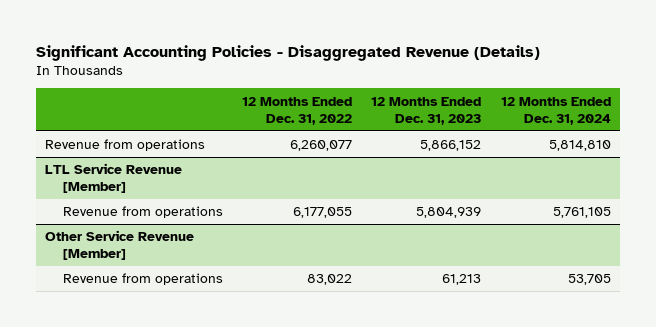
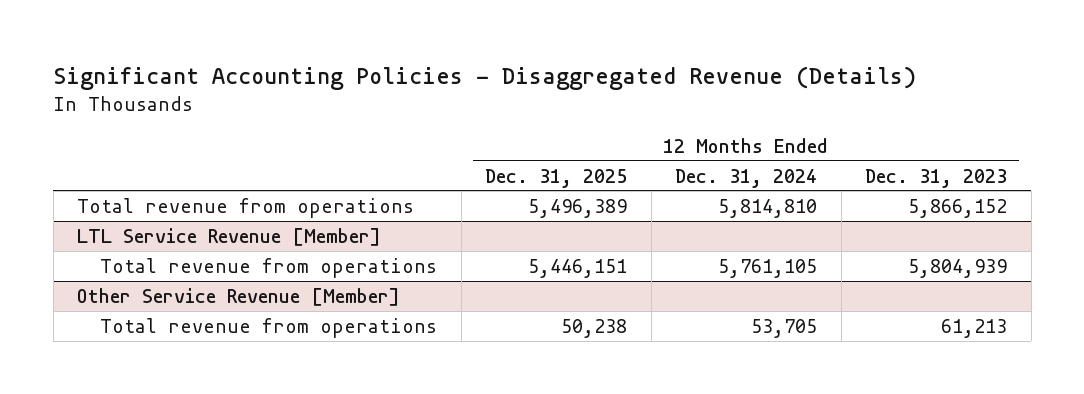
- | 12 Months Ended Dec. 31, 2022 | 12 Months Ended Dec. 31, 2023 | 12 Months Ended Dec. 31, 2024
+ | 12 Months Ended Dec. 31, 2025 | 12 Months Ended Dec. 31, 2024 | 12 Months Ended Dec. 31, 2023
- Revenue from operations | 6,260,077 | 5,866,152 | 5,814,810
+ Total revenue from operations | 5,496,389 | 5,814,810 | 5,866,152
@ LTL Service Revenue [Member]
- Revenue from operations | 6,177,055 | 5,804,939 | 5,761,105
+ Total revenue from operations | 5,446,151 | 5,761,105 | 5,804,939
@ Other Service Revenue [Member]
- Revenue from operations | 83,022 | 61,213 | 53,705
+ Total revenue from operations | 50,238 | 53,705 | 61,213

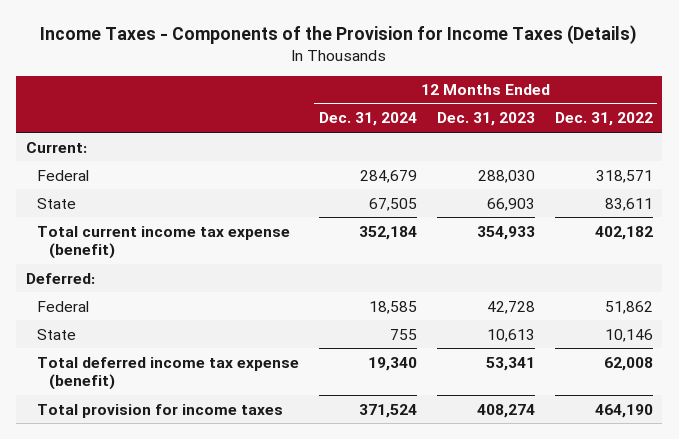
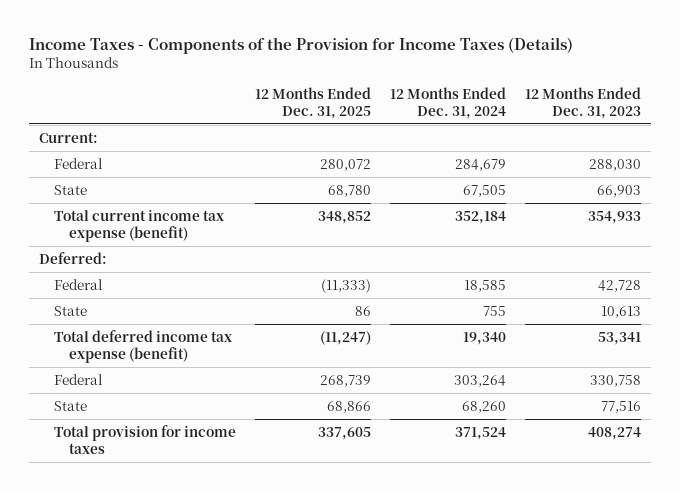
- | 12 Months Ended Dec. 31, 2024 | 12 Months Ended Dec. 31, 2023 | 12 Months Ended Dec. 31, 2022
+ | 12 Months Ended Dec. 31, 2025 | 12 Months Ended Dec. 31, 2024 | 12 Months Ended Dec. 31, 2023
+ Federal | 268,739 | 303,264 | 330,758
+ State | 68,866 | 68,260 | 77,516

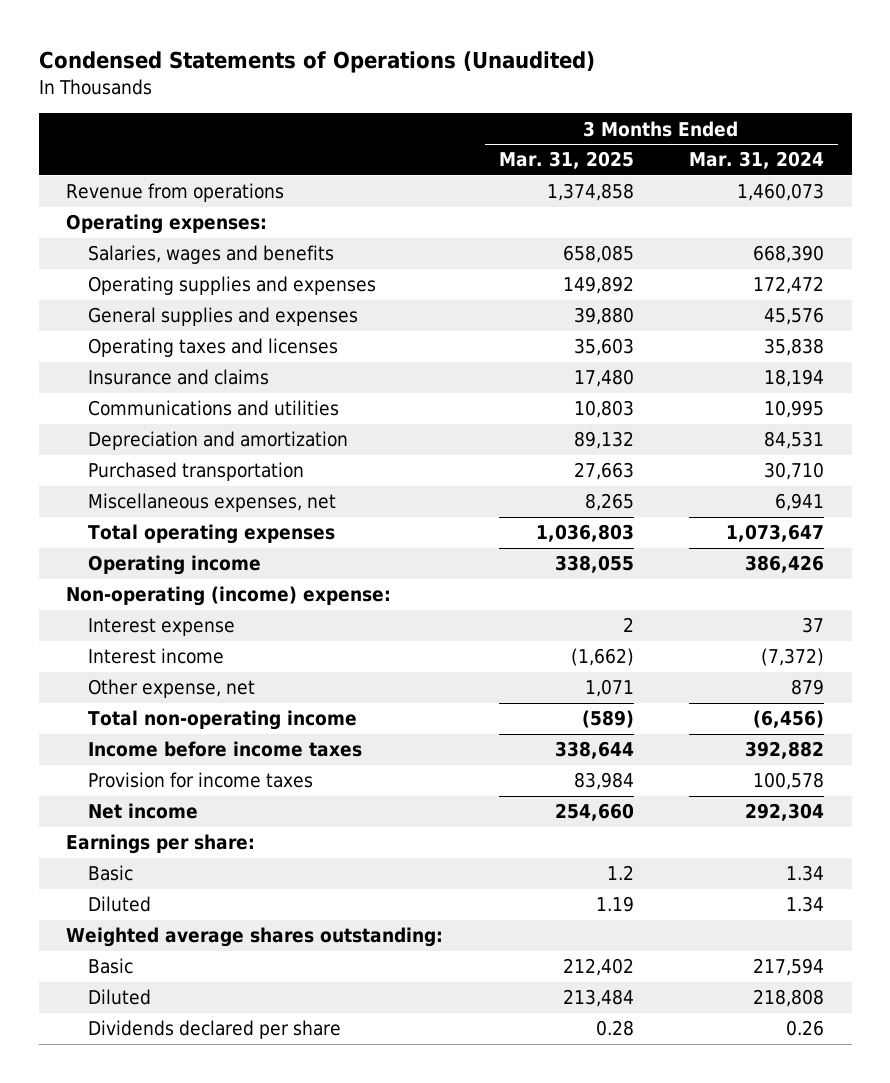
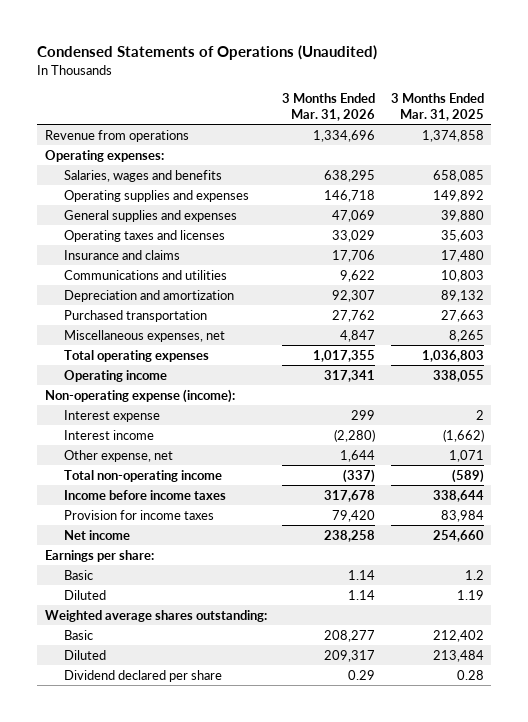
- | 3 Months Ended Mar. 31, 2025 | 3 Months Ended Mar. 31, 2024
+ | 3 Months Ended Mar. 31, 2026 | 3 Months Ended Mar. 31, 2025
- Non-operating (income) expense:
+ Non-operating expense (income):
- Dividends declared per share | 0.28 | 0.26
+ Dividend declared per share | 0.29 | 0.28

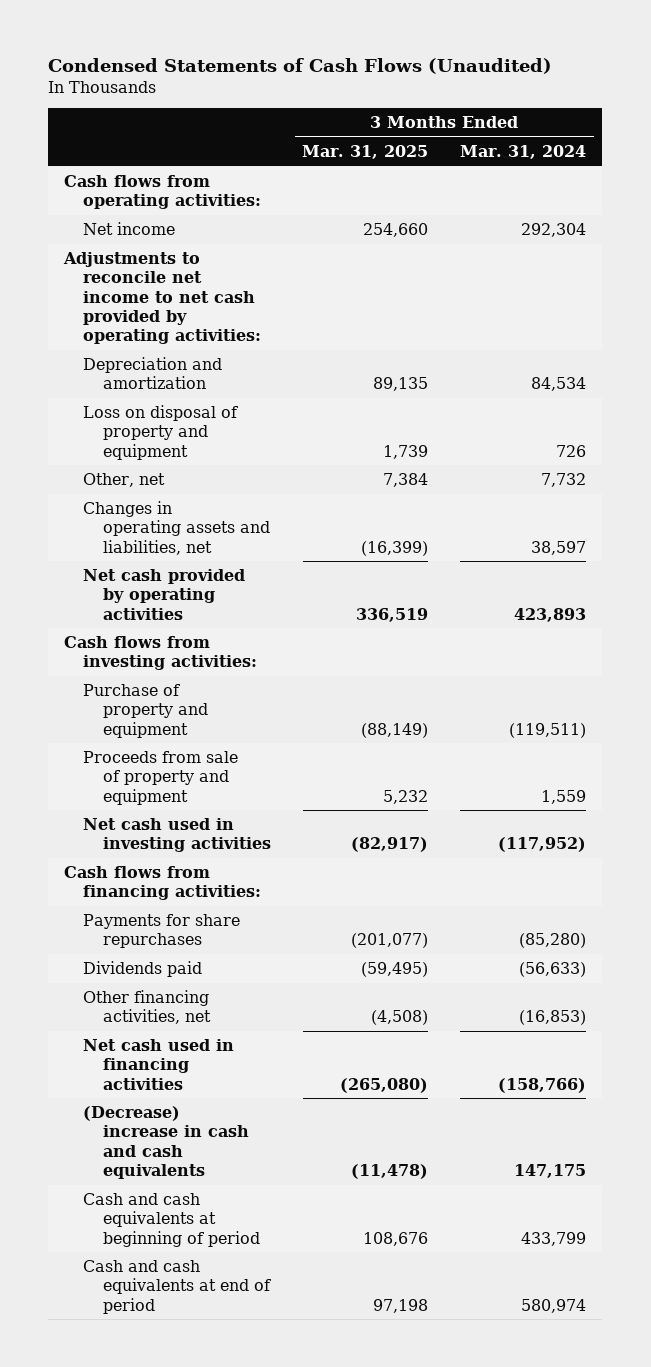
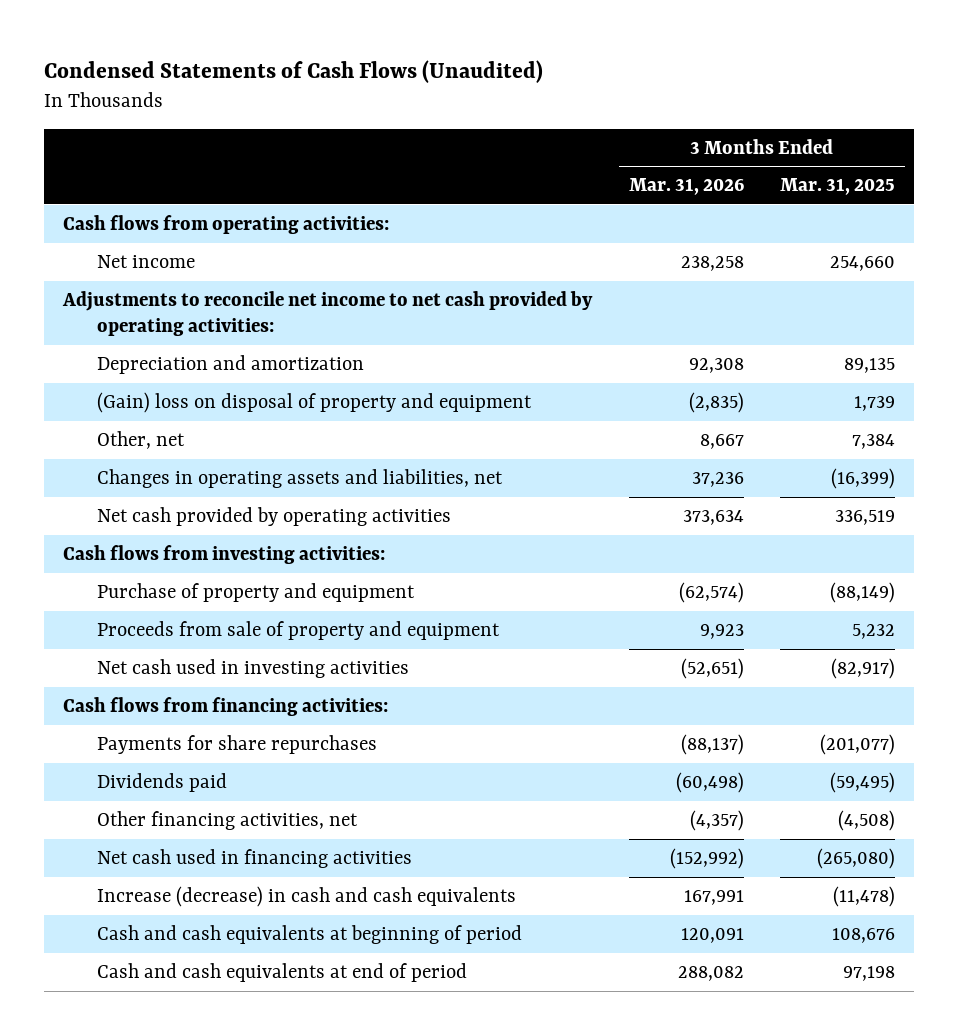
- | 3 Months Ended Mar. 31, 2025 | 3 Months Ended Mar. 31, 2024
+ | 3 Months Ended Mar. 31, 2026 | 3 Months Ended Mar. 31, 2025
- Loss on disposal of property and equipment | 1,739 | 726
+ (Gain) loss on disposal of property and equipment | (2,835) | 1,739
- (Decrease) increase in cash and cash equivalents | (11,478) | 147,175
+ Increase (decrease) in cash and cash equivalents | 167,991 | (11,478)

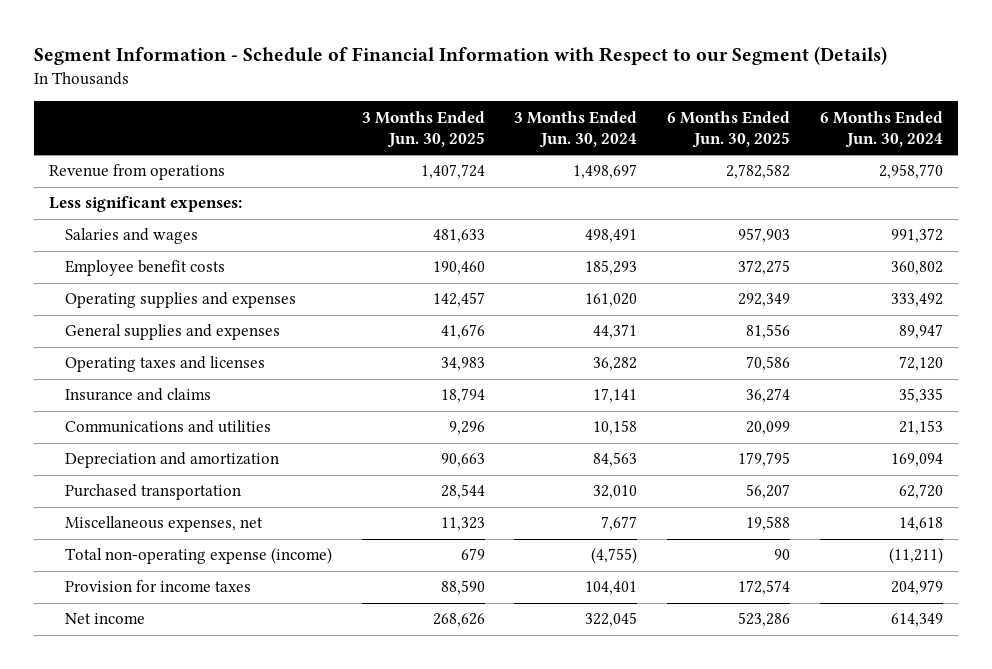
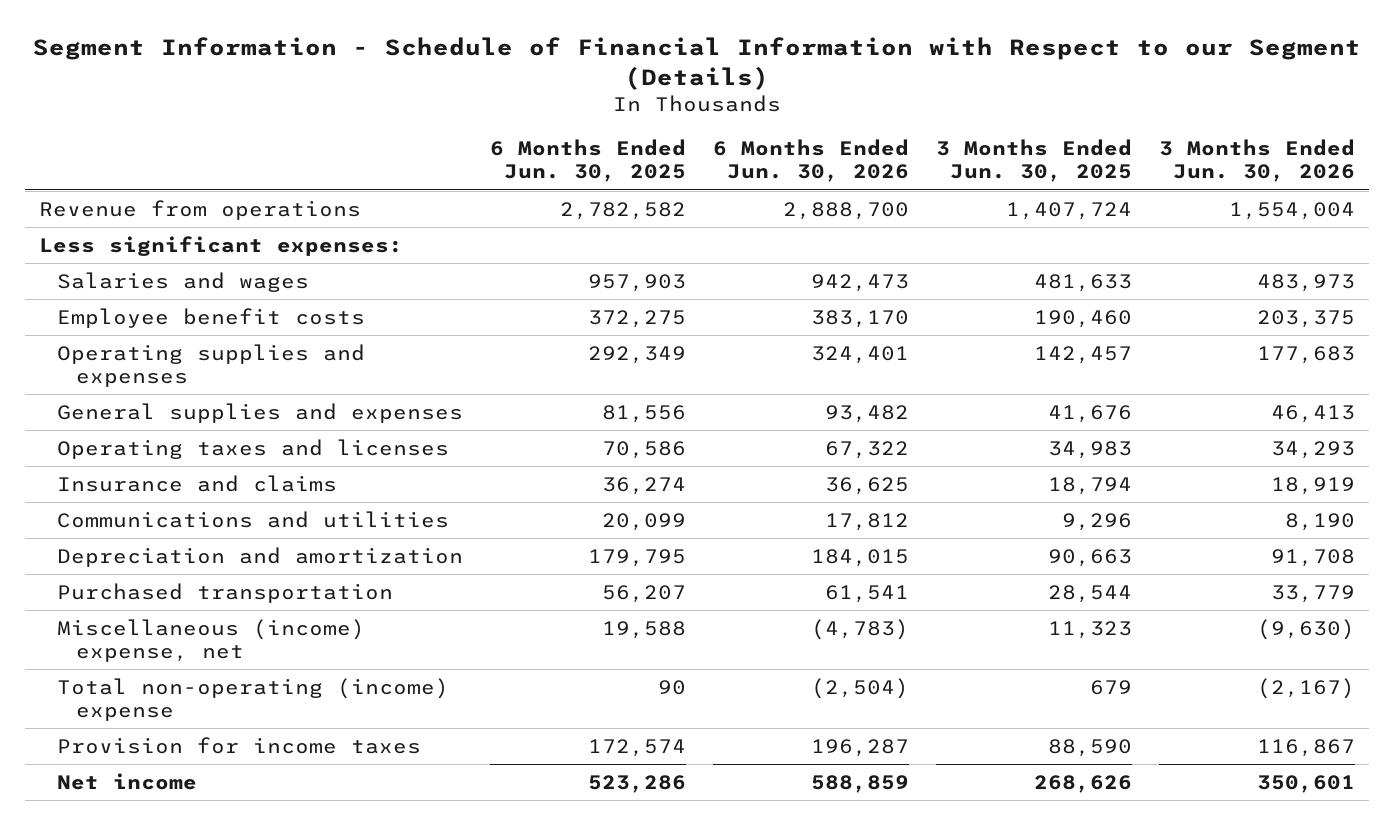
- | 3 Months Ended Jun. 30, 2025 | 3 Months Ended Jun. 30, 2024 | 6 Months Ended Jun. 30, 2025 | 6 Months Ended Jun. 30, 2024
+ | 6 Months Ended Jun. 30, 2025 | 6 Months Ended Jun. 30, 2026 | 3 Months Ended Jun. 30, 2025 | 3 Months Ended Jun. 30, 2026
- Miscellaneous expenses, net | 11,323 | 7,677 | 19,588 | 14,618
- Total non-operating expense (income) | 679 | (4,755) | 90 | (11,211)
+ Miscellaneous (income) expense, net | 19,588 | (4,783) | 11,323 | (9,630)
+ Total non-operating (income) expense | 90 | (2,504) | 679 | (2,167)

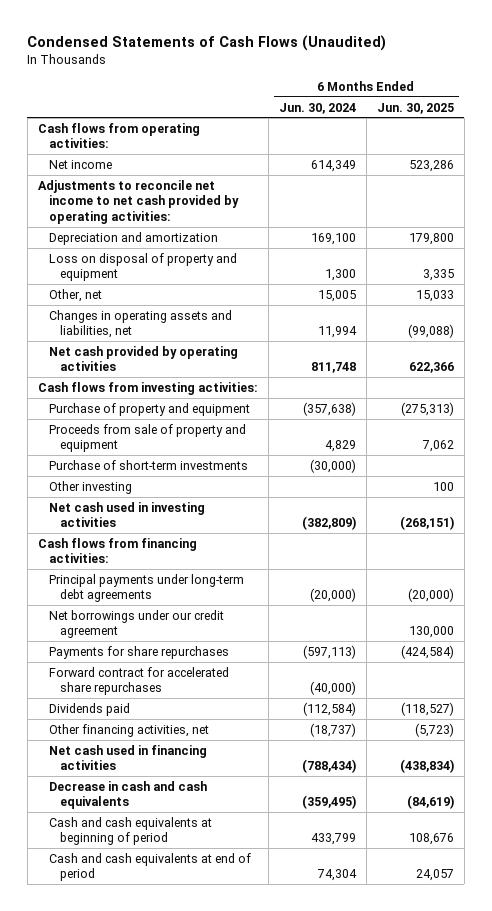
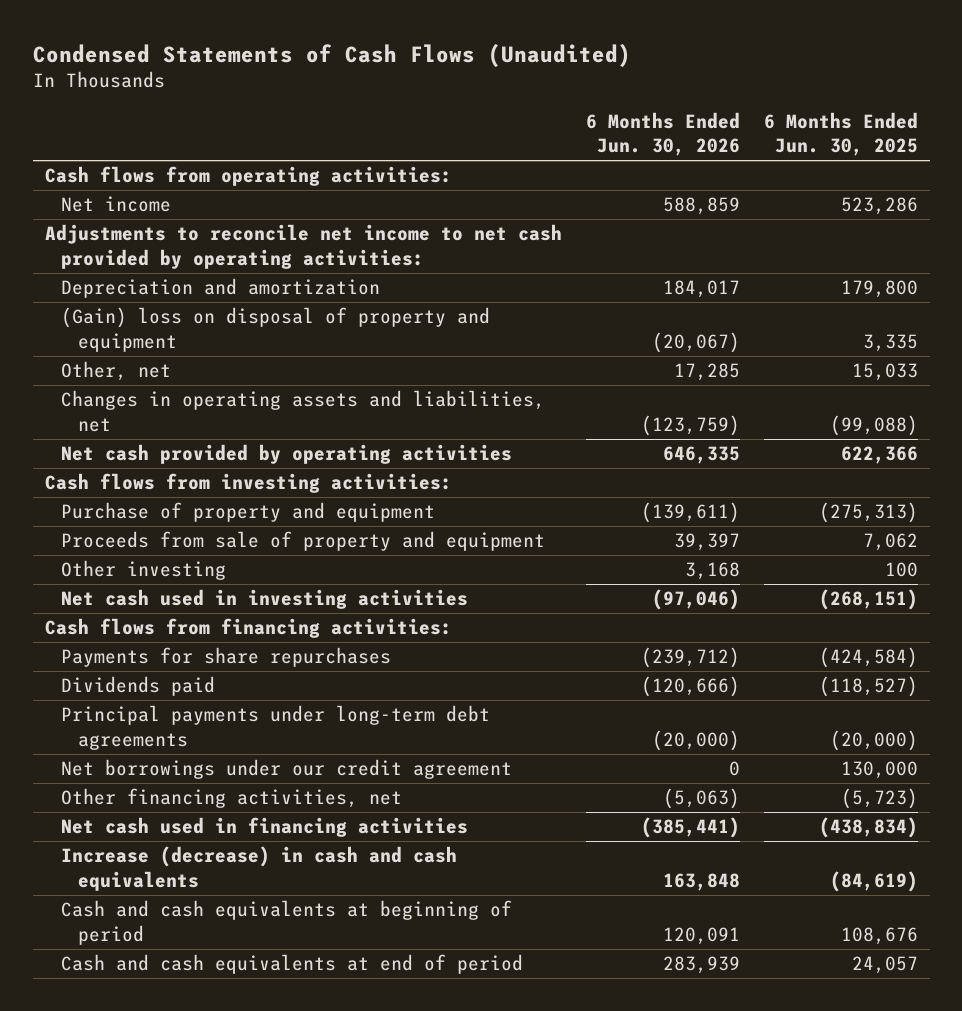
- | 6 Months Ended Jun. 30, 2024 | 6 Months Ended Jun. 30, 2025
+ | 6 Months Ended Jun. 30, 2026 | 6 Months Ended Jun. 30, 2025
- Loss on disposal of property and equipment | 1,300 | 3,335
+ (Gain) loss on disposal of property and equipment | (20,067) | 3,335
- Purchase of short-term investments | (30,000) |
- Forward contract for accelerated share repurchases | (40,000) |
moved down: Principal payments under long-term debt agreements | (20,000) | (20,000)
moved down: Net borrowings under our credit agreement | 0 | 130,000
- Decrease in cash and cash equivalents | (359,495) | (84,619)
+ Increase (decrease) in cash and cash equivalents | 163,848 | (84,619)

